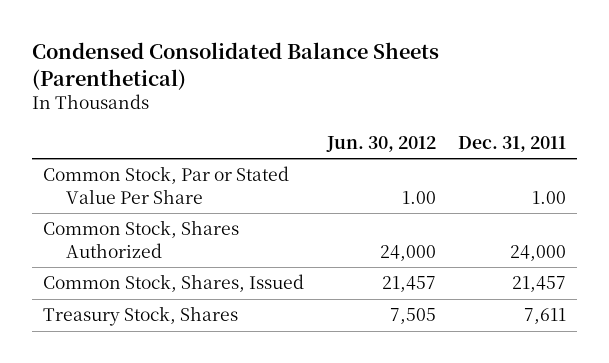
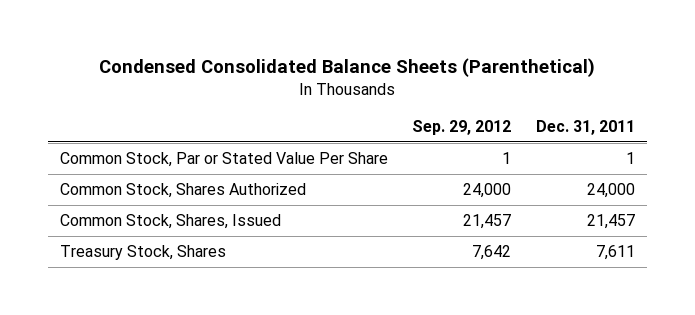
- | Jun. 30, 2012 | Dec. 31, 2011
+ | Sep. 29, 2012 | Dec. 31, 2011
- Common Stock, Par or Stated Value Per Share | 1.00 | 1.00
+ Common Stock, Par or Stated Value Per Share | 1 | 1

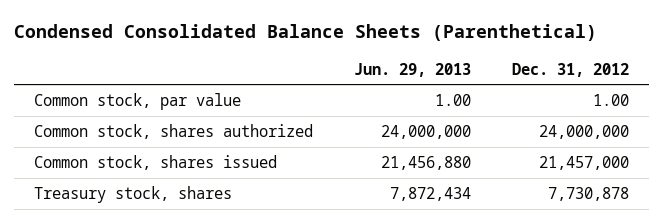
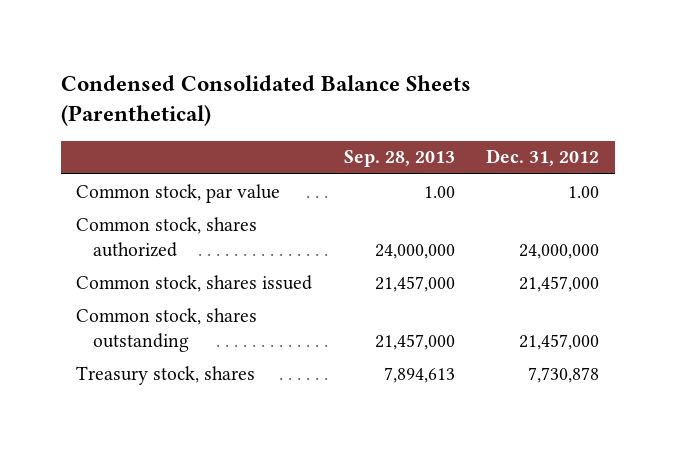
- | Jun. 29, 2013 | Dec. 31, 2012
+ | Sep. 28, 2013 | Dec. 31, 2012
+ Common stock, shares outstanding | 21,457,000 | 21,457,000

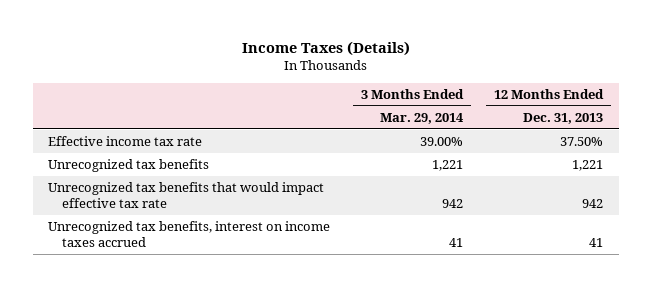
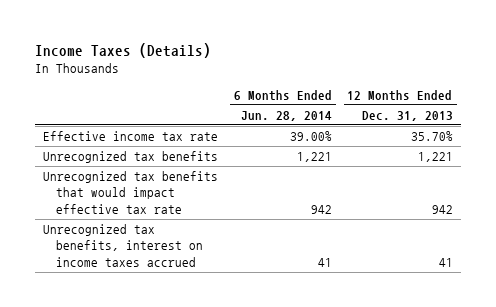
- | 3 Months Ended Mar. 29, 2014 | 12 Months Ended Dec. 31, 2013
+ | 6 Months Ended Jun. 28, 2014 | 12 Months Ended Dec. 31, 2013
- Effective income tax rate | 39.00% | 37.50%
+ Effective income tax rate | 39.00% | 35.70%

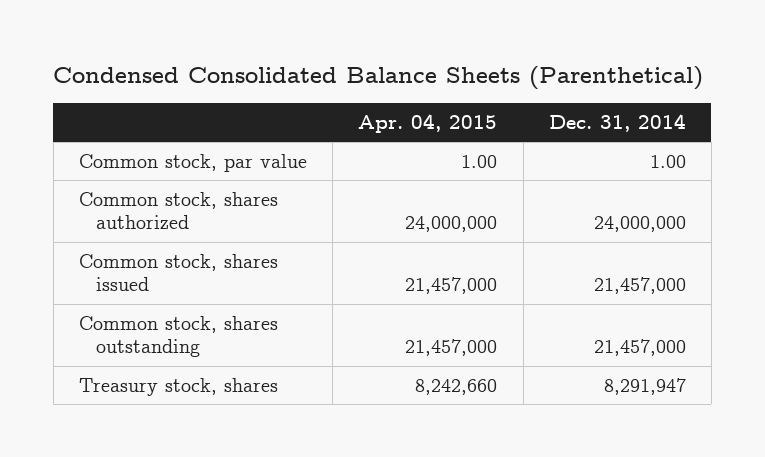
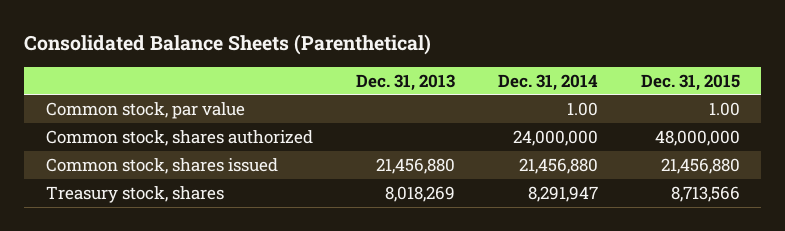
- Condensed Consolidated Balance Sheets (Parenthetical)
+ Consolidated Balance Sheets (Parenthetical)
- | Apr. 04, 2015 | Dec. 31, 2014
+ | Dec. 31, 2013 | Dec. 31, 2014 | Dec. 31, 2015
- Common stock, shares issued | 21,457,000 | 21,457,000
- Common stock, shares outstanding | 21,457,000 | 21,457,000
+ Common stock, shares issued | 21,456,880 | 21,456,880 | 21,456,880

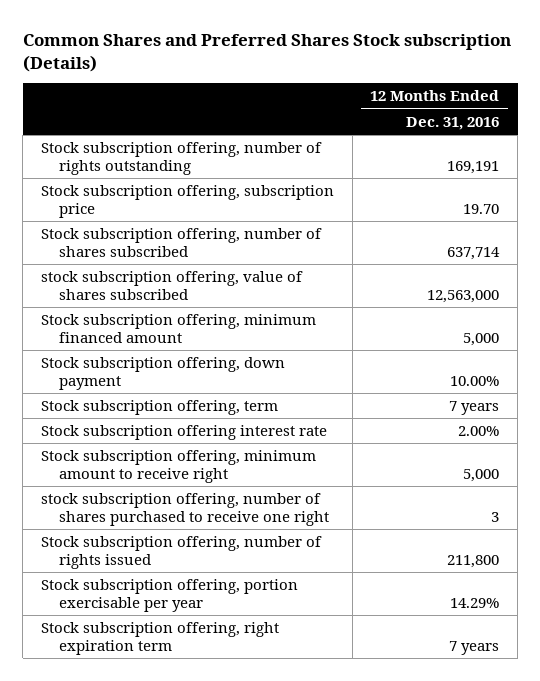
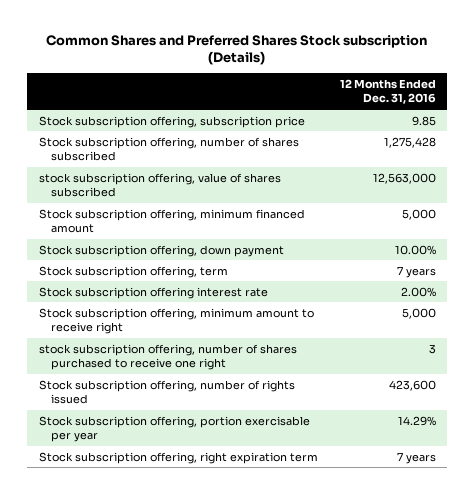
- Stock subscription offering, number of rights outstanding | 169,191
- Stock subscription offering, subscription price | 19.70
- Stock subscription offering, number of shares subscribed | 637,714
+ Stock subscription offering, subscription price | 9.85
+ Stock subscription offering, number of shares subscribed | 1,275,428
- Stock subscription offering, number of rights issued | 211,800
+ Stock subscription offering, number of rights issued | 423,600

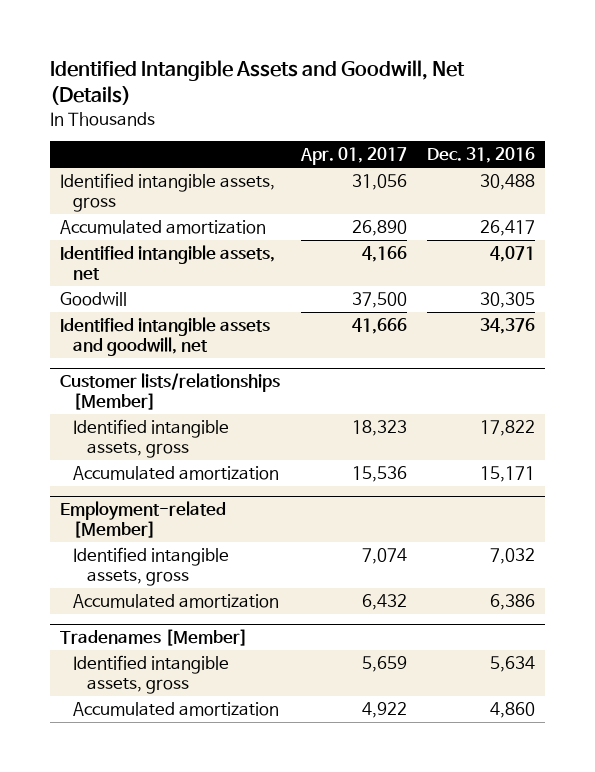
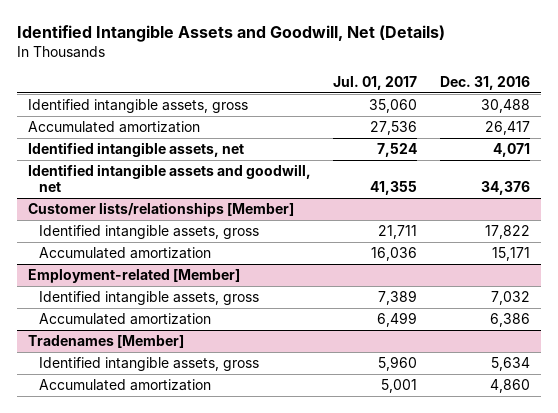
- | Apr. 01, 2017 | Dec. 31, 2016
+ | Jul. 01, 2017 | Dec. 31, 2016
- Goodwill | 37,500 | 30,305

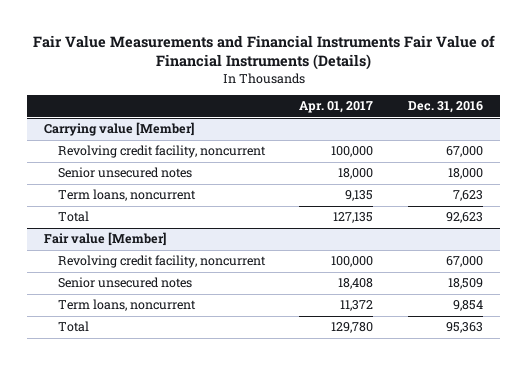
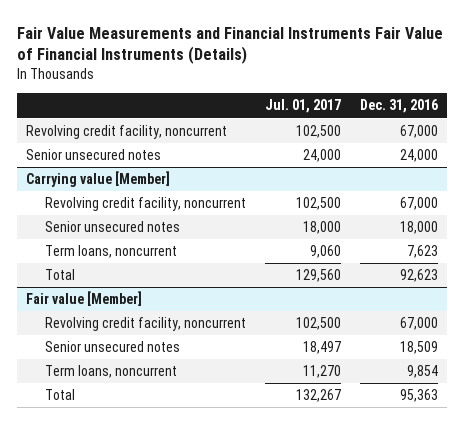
- | Apr. 01, 2017 | Dec. 31, 2016
+ | Jul. 01, 2017 | Dec. 31, 2016
+ Revolving credit facility, noncurrent | 102,500 | 67,000
+ Senior unsecured notes | 24,000 | 24,000

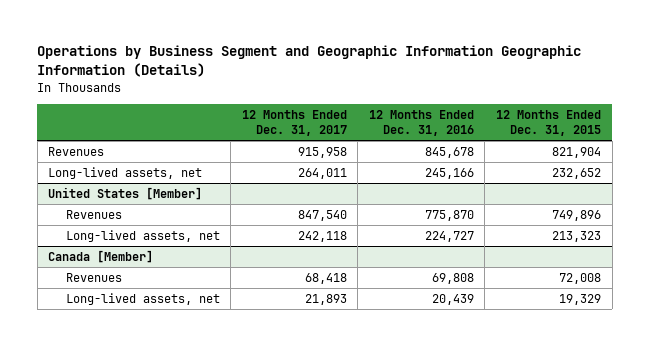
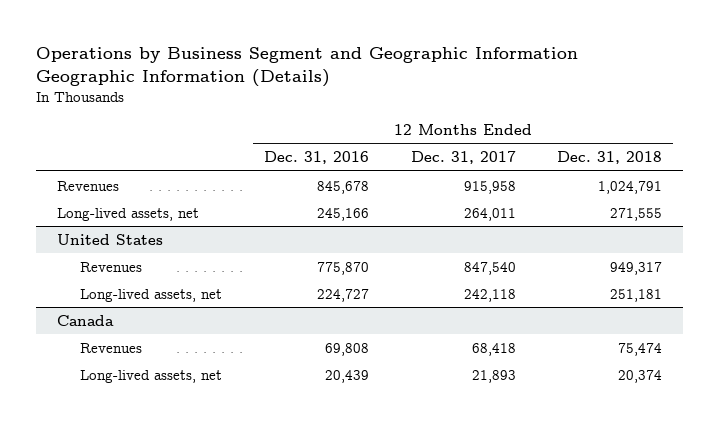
- | 12 Months Ended Dec. 31, 2017 | 12 Months Ended Dec. 31, 2016 | 12 Months Ended Dec. 31, 2015
+ | 12 Months Ended Dec. 31, 2016 | 12 Months Ended Dec. 31, 2017 | 12 Months Ended Dec. 31, 2018
- United States [Member]
+ United States
- Canada [Member]
+ Canada

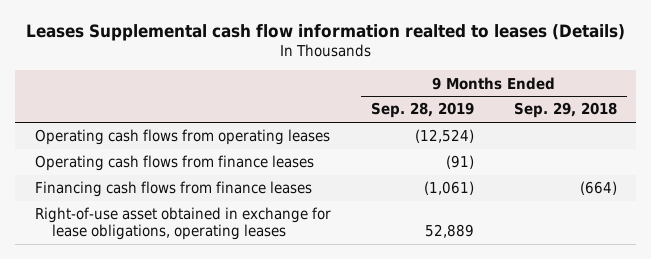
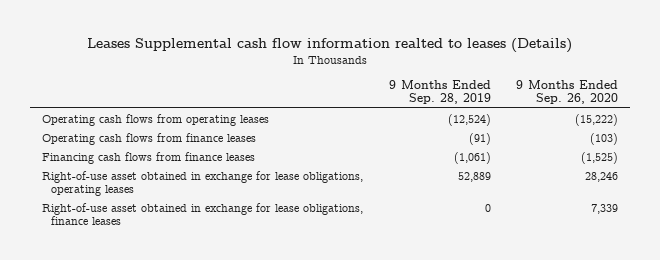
- | 9 Months Ended Sep. 28, 2019 | 9 Months Ended Sep. 29, 2018
+ | 9 Months Ended Sep. 28, 2019 | 9 Months Ended Sep. 26, 2020
+ Right-of-use asset obtained in exchange for lease obligations, finance leases | 0 | 7,339

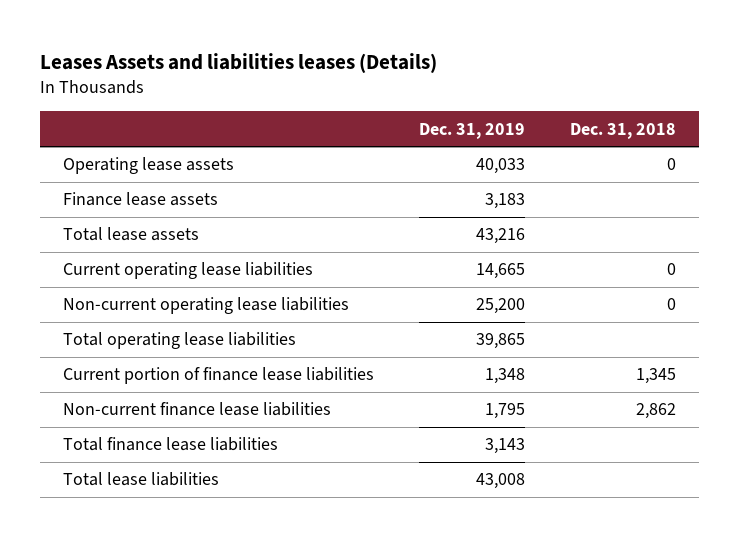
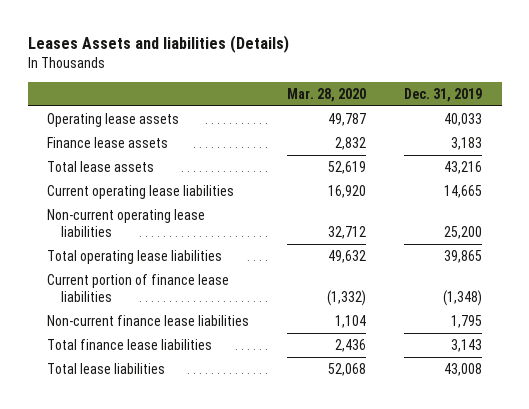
- Leases Assets and liabilities leases (Details)
+ Leases Assets and liabilities (Details)
- | Dec. 31, 2019 | Dec. 31, 2018
+ | Mar. 28, 2020 | Dec. 31, 2019
- Current portion of finance lease liabilities | 1,348 | 1,345
+ Current portion of finance lease liabilities | (1,332) | (1,348)

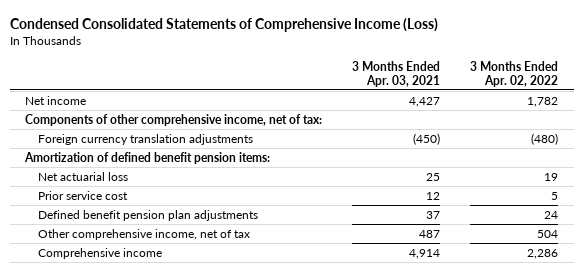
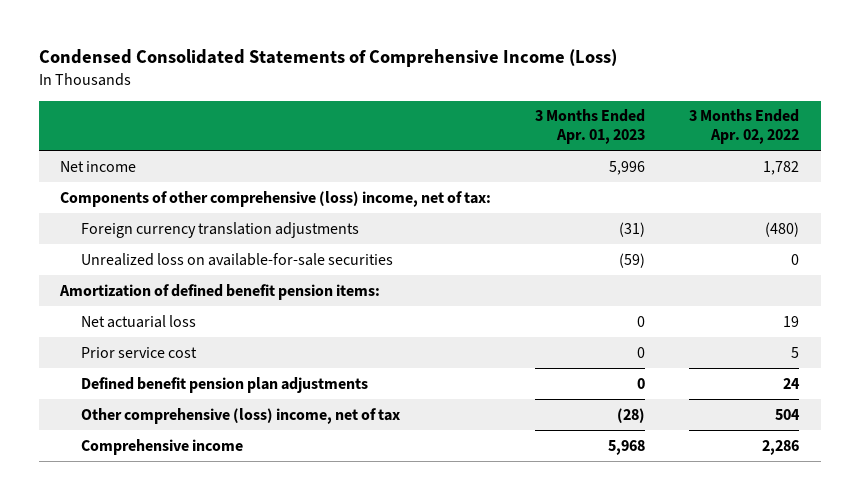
- | 3 Months Ended Apr. 03, 2021 | 3 Months Ended Apr. 02, 2022
+ | 3 Months Ended Apr. 01, 2023 | 3 Months Ended Apr. 02, 2022
- Components of other comprehensive income, net of tax:
+ Components of other comprehensive (loss) income, net of tax:
+ Unrealized loss on available-for-sale securities | (59) | 0
- Other comprehensive income, net of tax | 487 | 504
+ Other comprehensive (loss) income, net of tax | (28) | 504

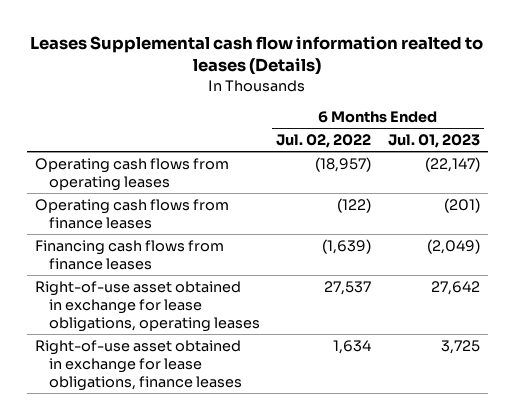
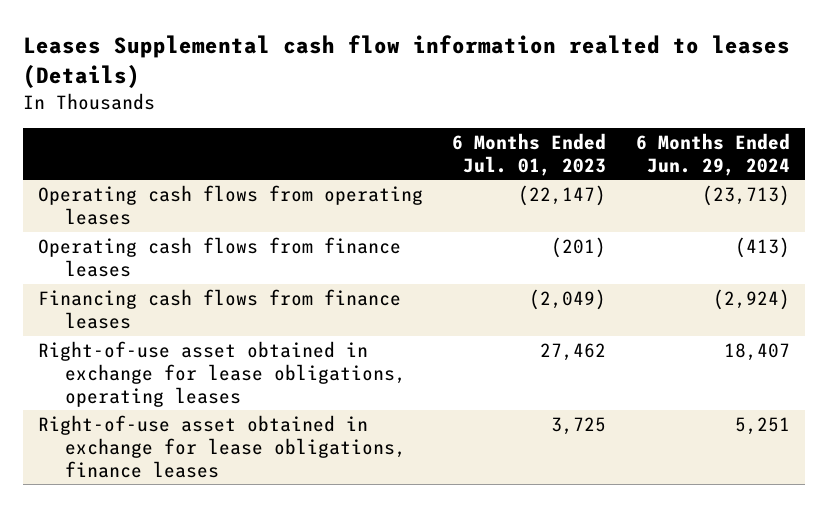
- | 6 Months Ended Jul. 02, 2022 | 6 Months Ended Jul. 01, 2023
+ | 6 Months Ended Jul. 01, 2023 | 6 Months Ended Jun. 29, 2024
- Right-of-use asset obtained in exchange for lease obligations, operating leases | 27,537 | 27,642
+ Right-of-use asset obtained in exchange for lease obligations, operating leases | 27,462 | 18,407

